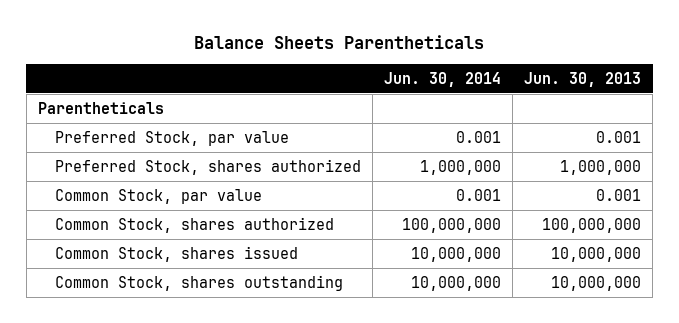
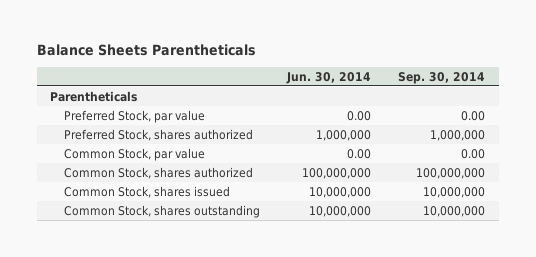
- | Jun. 30, 2014 | Jun. 30, 2013
+ | Jun. 30, 2014 | Sep. 30, 2014
- Preferred Stock, par value | 0.001 | 0.001
+ Preferred Stock, par value | 0.00 | 0.00
- Common Stock, par value | 0.001 | 0.001
+ Common Stock, par value | 0.00 | 0.00

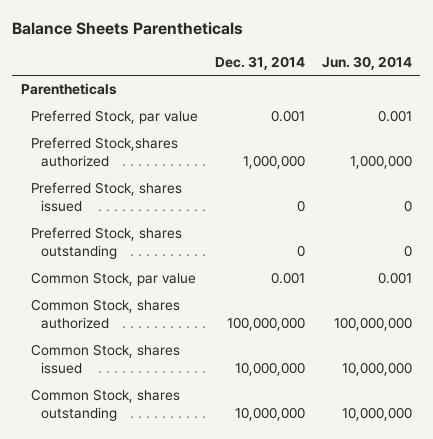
- | Jun. 30, 2014 | Sep. 30, 2014
+ | Dec. 31, 2014 | Jun. 30, 2014
- Preferred Stock, par value | 0.00 | 0.00
- Preferred Stock, shares authorized | 1,000,000 | 1,000,000
- Common Stock, par value | 0.00 | 0.00
+ Preferred Stock, par value | 0.001 | 0.001
+ Preferred Stock,shares authorized | 1,000,000 | 1,000,000
+ Preferred Stock, shares issued | 0 | 0
+ Preferred Stock, shares outstanding | 0 | 0
+ Common Stock, par value | 0.001 | 0.001

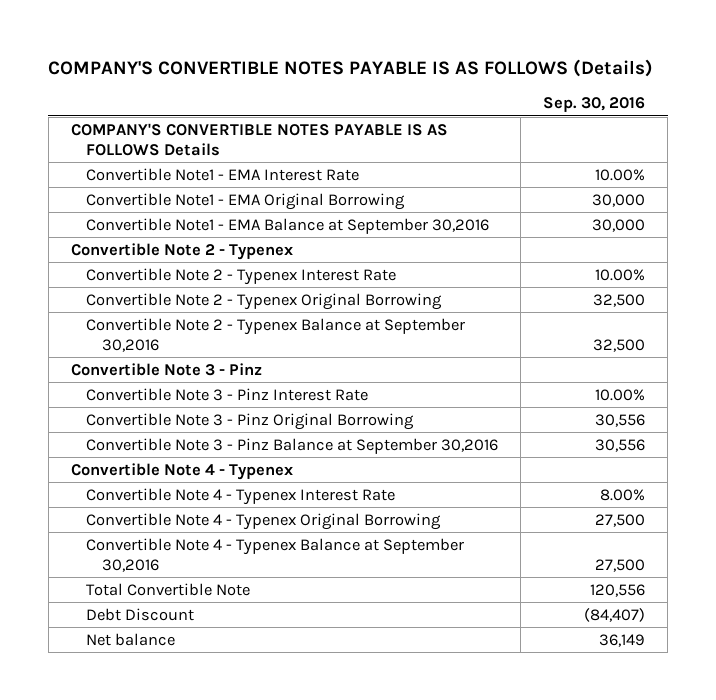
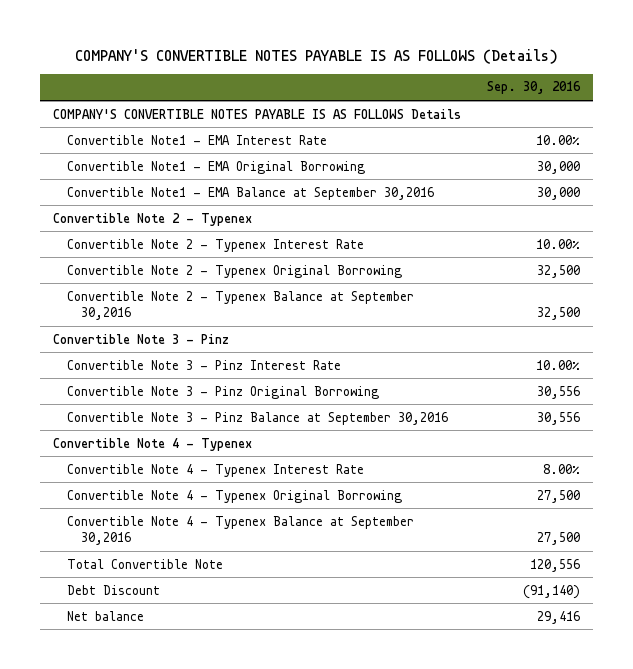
- Debt Discount | (84,407)
- Net balance | 36,149
+ Debt Discount | (91,140)
+ Net balance | 29,416

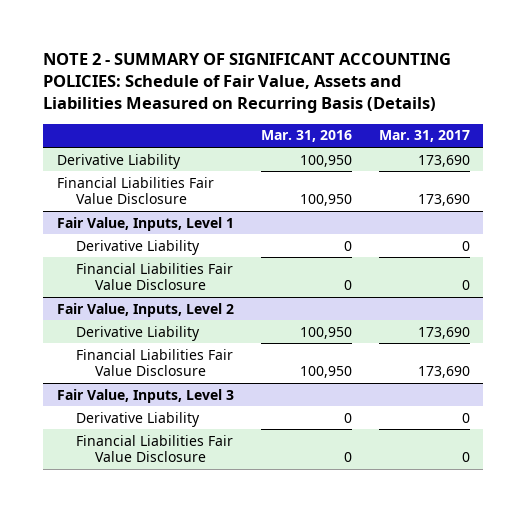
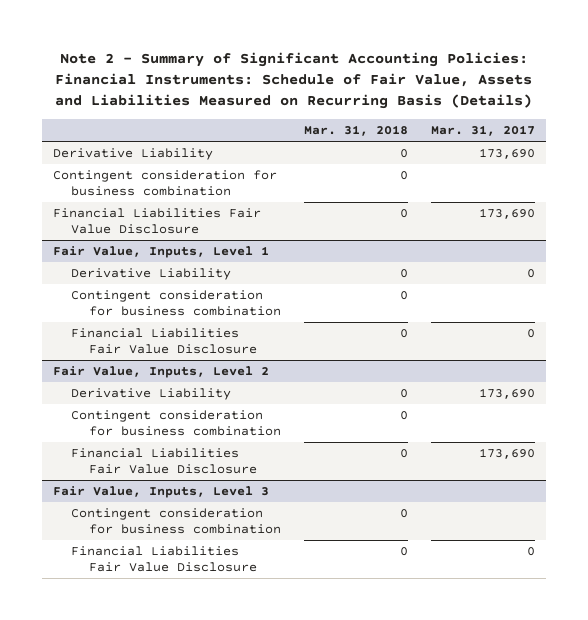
- NOTE 2 - SUMMARY OF SIGNIFICANT ACCOUNTING POLICIES: Schedule of Fair Value, Assets and Liabilities Measured on Recurring Basis (Details)
+ Note 2 - Summary of Significant Accounting Policies: Financial Instruments: Schedule of Fair Value, Assets and Liabilities Measured on Recurring Basis (Details)
- | Mar. 31, 2016 | Mar. 31, 2017
+ | Mar. 31, 2018 | Mar. 31, 2017
+ Contingent consideration for business combination | 0 |
@ Fair Value, Inputs, Level 1
+ Contingent consideration for business combination | 0 |
@ Fair Value, Inputs, Level 2
+ Contingent consideration for business combination | 0 |
@ Fair Value, Inputs, Level 3
- Derivative Liability | 0 | 0
+ Contingent consideration for business combination | 0 |

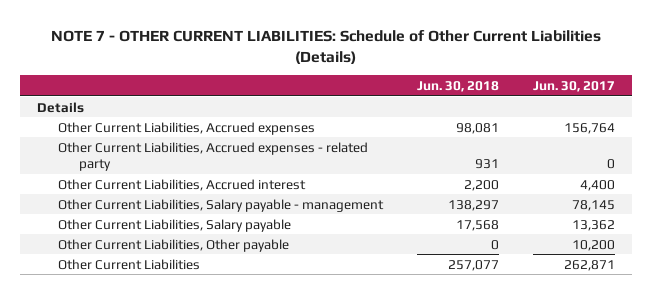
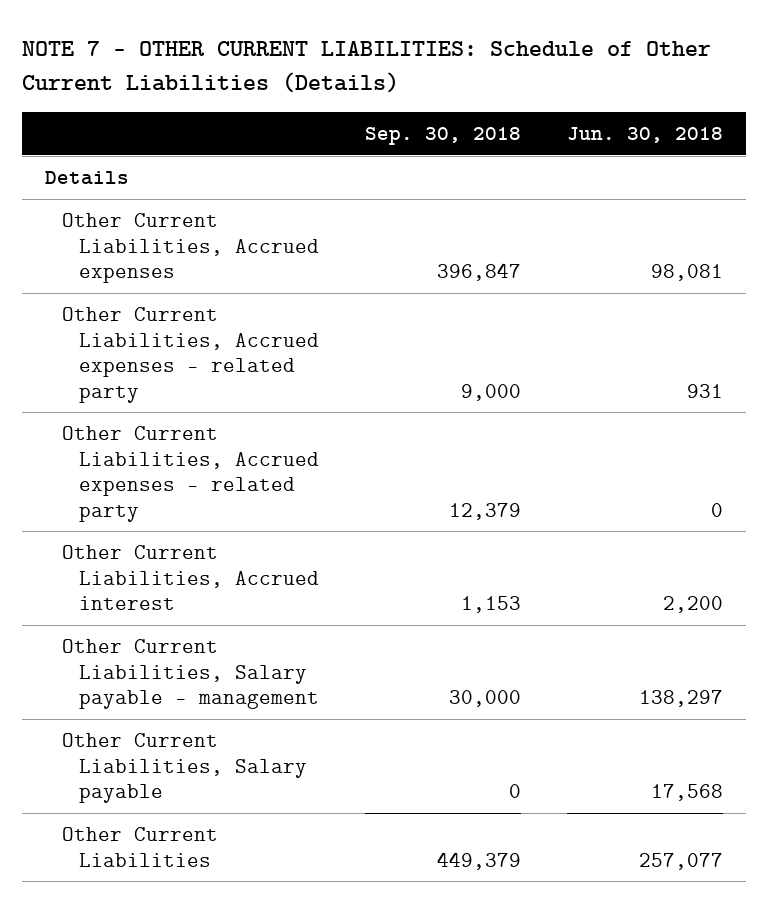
- | Jun. 30, 2018 | Jun. 30, 2017
+ | Sep. 30, 2018 | Jun. 30, 2018
+ Other Current Liabilities, Accrued expenses - related party | 12,379 | 0
- Other Current Liabilities, Other payable | 0 | 10,200

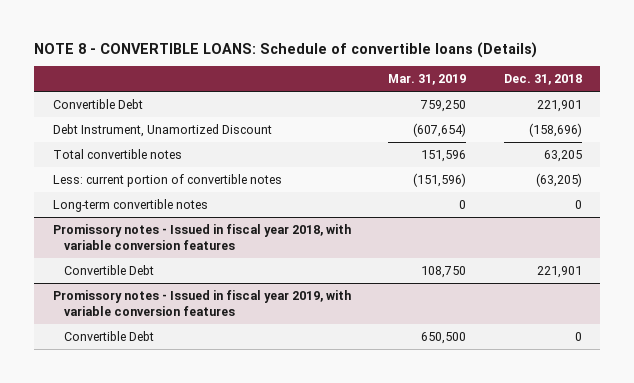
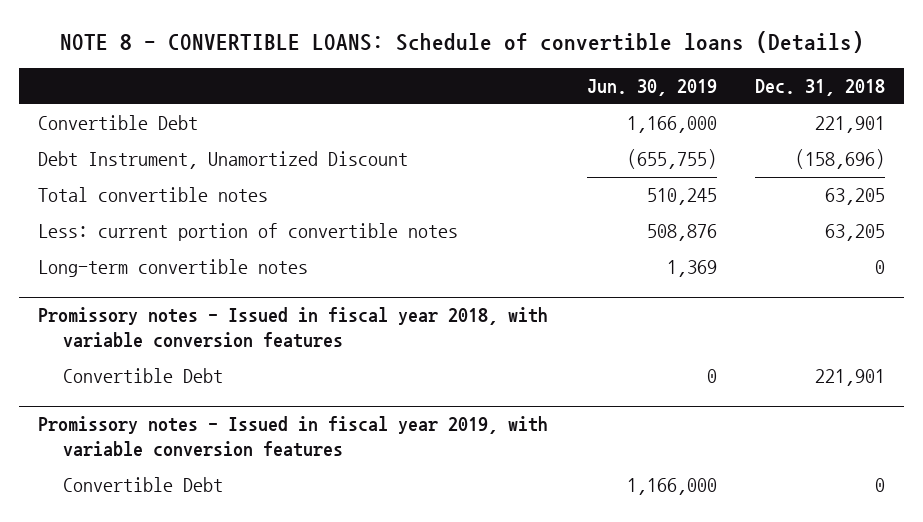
- | Mar. 31, 2019 | Dec. 31, 2018
+ | Jun. 30, 2019 | Dec. 31, 2018
- Less: current portion of convertible notes | (151,596) | (63,205)
+ Less: current portion of convertible notes | 508,876 | 63,205

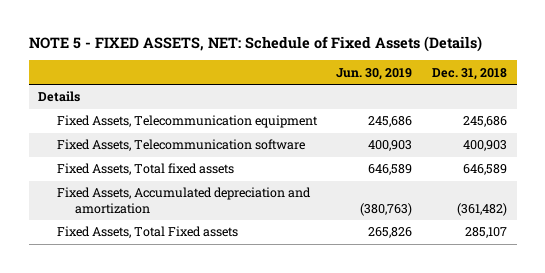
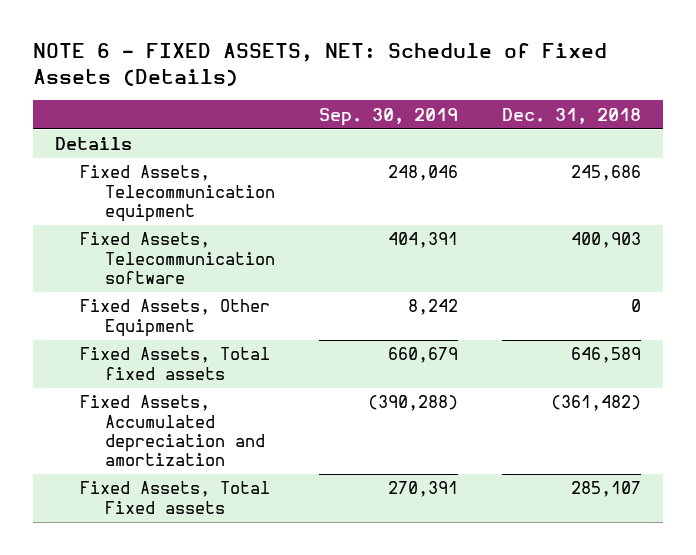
- NOTE 5 - FIXED ASSETS, NET: Schedule of Fixed Assets (Details)
+ NOTE 6 - FIXED ASSETS, NET: Schedule of Fixed Assets (Details)
- | Jun. 30, 2019 | Dec. 31, 2018
+ | Sep. 30, 2019 | Dec. 31, 2018
+ Fixed Assets, Other Equipment | 8,242 | 0

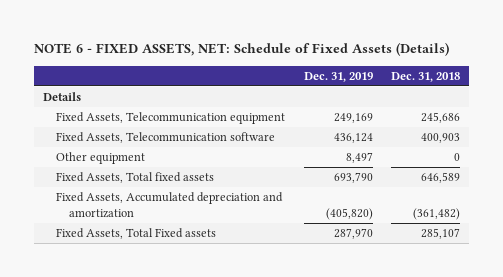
- | Sep. 30, 2019 | Dec. 31, 2018
+ | Dec. 31, 2019 | Dec. 31, 2018
- Fixed Assets, Other Equipment | 8,242 | 0
+ Other equipment | 8,497 | 0

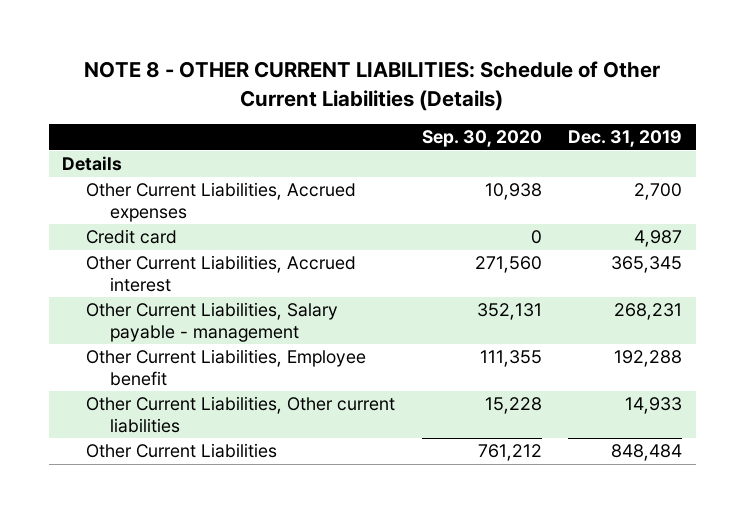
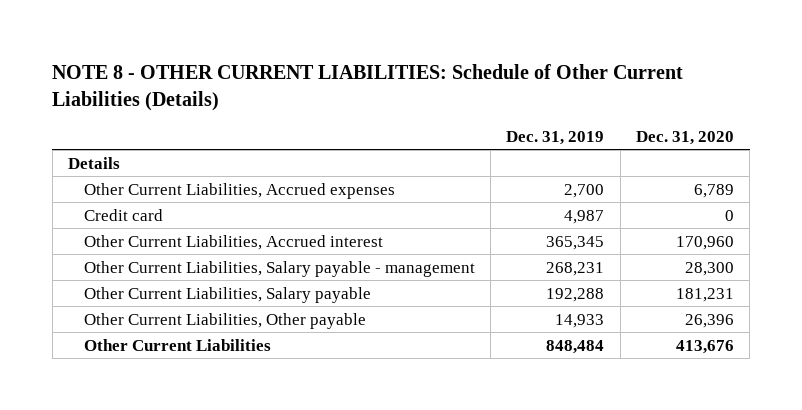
- | Sep. 30, 2020 | Dec. 31, 2019
+ | Dec. 31, 2019 | Dec. 31, 2020
- Other Current Liabilities, Employee benefit | 111,355 | 192,288
- Other Current Liabilities, Other current liabilities | 15,228 | 14,933
+ Other Current Liabilities, Salary payable | 192,288 | 181,231
+ Other Current Liabilities, Other payable | 14,933 | 26,396

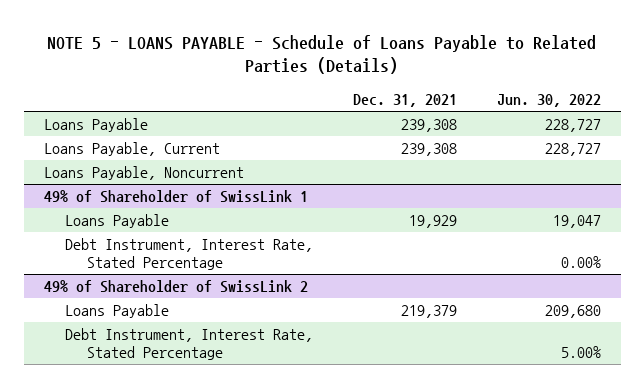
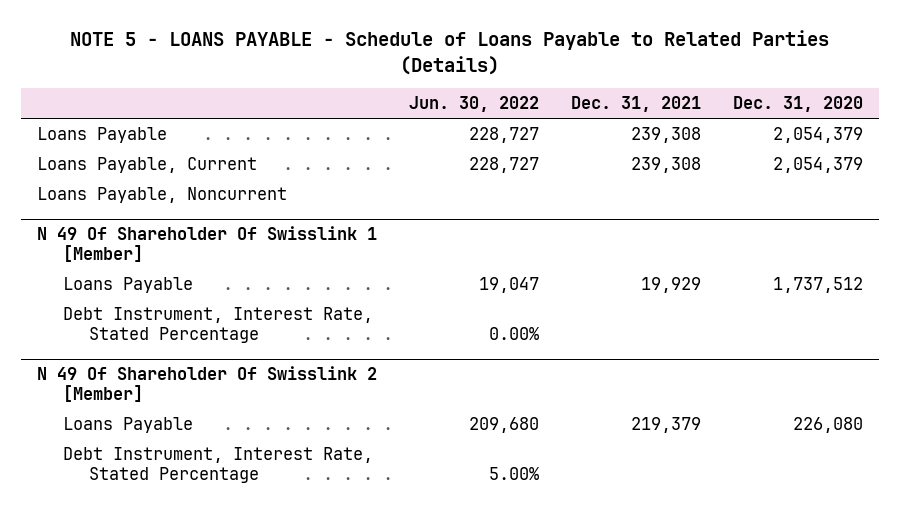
- | Dec. 31, 2021 | Jun. 30, 2022
+ | Jun. 30, 2022 | Dec. 31, 2021 | Dec. 31, 2020
- 49% of Shareholder of SwissLink 1
+ N 49 Of Shareholder Of Swisslink 1 [Member]
- 49% of Shareholder of SwissLink 2
+ N 49 Of Shareholder Of Swisslink 2 [Member]

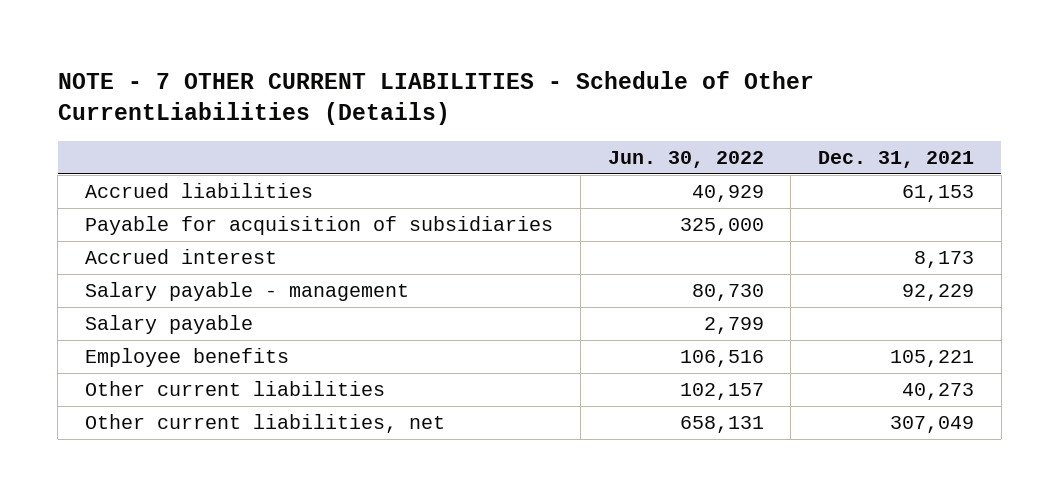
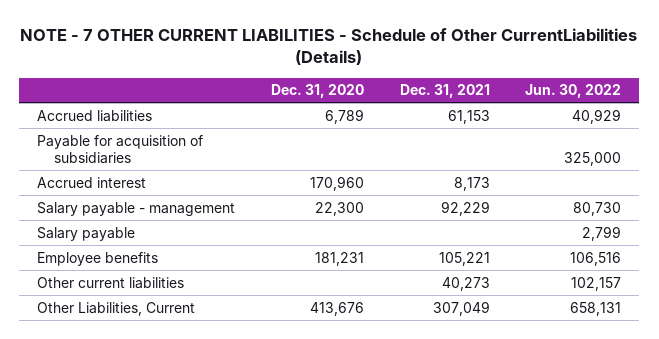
- | Jun. 30, 2022 | Dec. 31, 2021
+ | Dec. 31, 2020 | Dec. 31, 2021 | Jun. 30, 2022
- Other current liabilities, net | 658,131 | 307,049
+ Other Liabilities, Current | 413,676 | 307,049 | 658,131

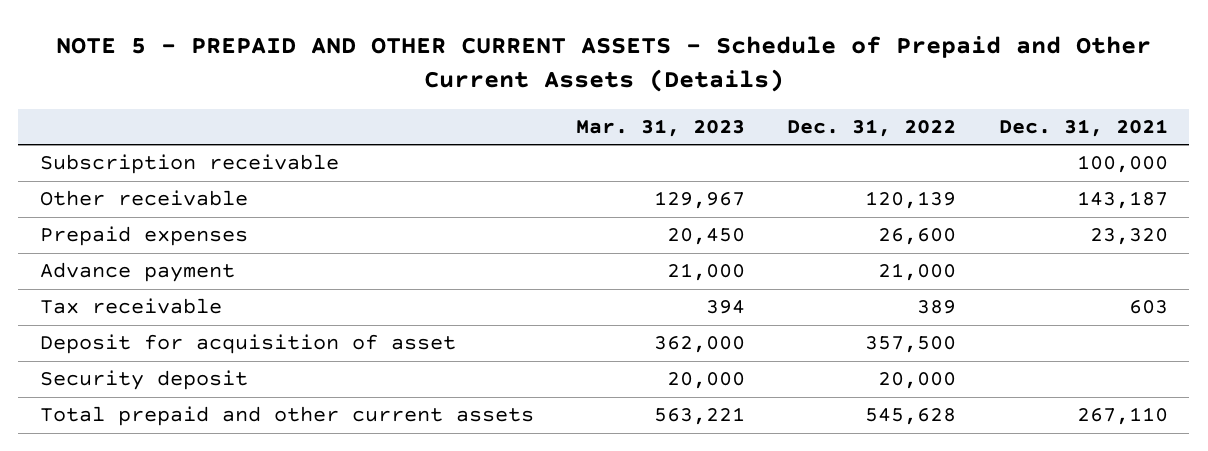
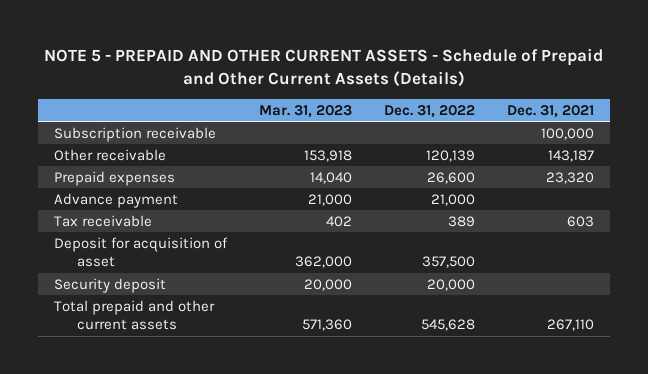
- Other receivable | 129,967 | 120,139 | 143,187
- Prepaid expenses | 20,450 | 26,600 | 23,320
+ Other receivable | 153,918 | 120,139 | 143,187
+ Prepaid expenses | 14,040 | 26,600 | 23,320
- Tax receivable | 394 | 389 | 603
+ Tax receivable | 402 | 389 | 603
- Total prepaid and other current assets | 563,221 | 545,628 | 267,110
+ Total prepaid and other current assets | 571,360 | 545,628 | 267,110

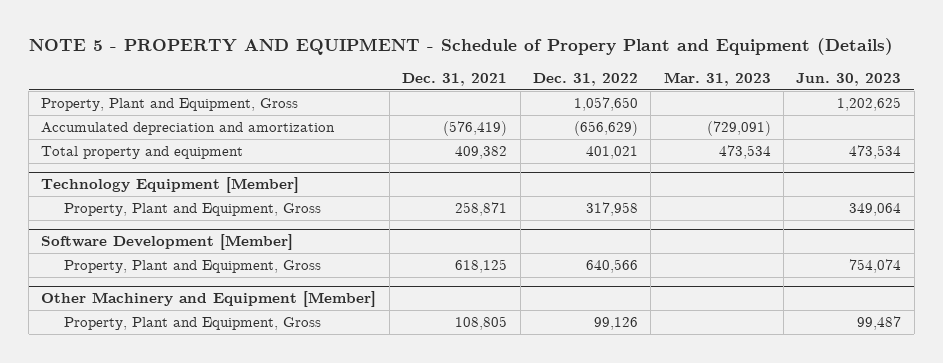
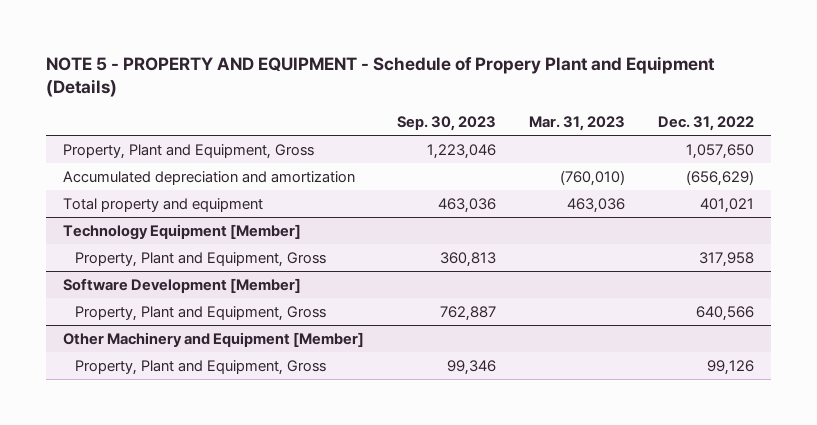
- | Dec. 31, 2021 | Dec. 31, 2022 | Mar. 31, 2023 | Jun. 30, 2023
+ | Sep. 30, 2023 | Mar. 31, 2023 | Dec. 31, 2022
- Accumulated depreciation and amortization | (576,419) | (656,629) | (729,091) |
- Total property and equipment | 409,382 | 401,021 | 473,534 | 473,534
+ Accumulated depreciation and amortization | | (760,010) | (656,629)
+ Total property and equipment | 463,036 | 463,036 | 401,021

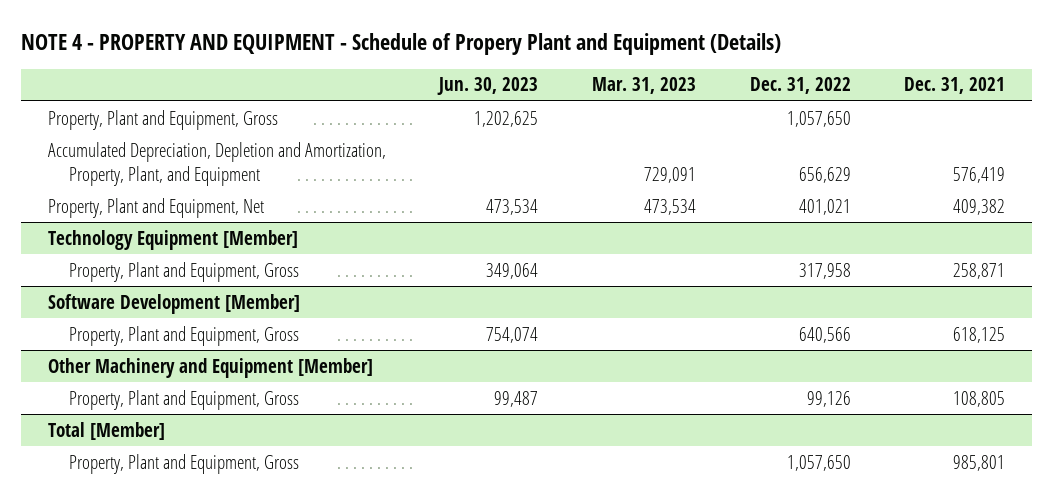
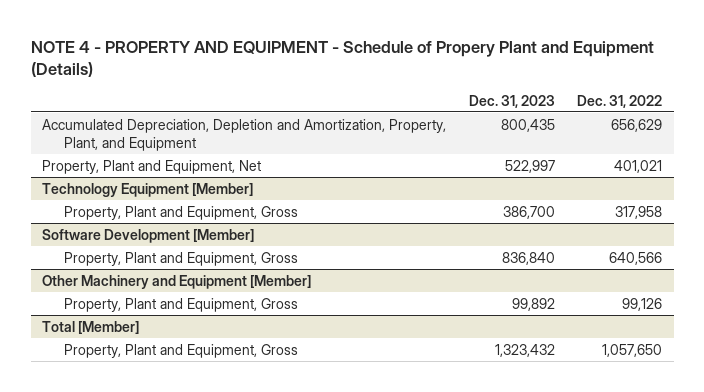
- | Jun. 30, 2023 | Mar. 31, 2023 | Dec. 31, 2022 | Dec. 31, 2021
+ | Dec. 31, 2023 | Dec. 31, 2022
- Property, Plant and Equipment, Gross | 1,202,625 | | 1,057,650 |

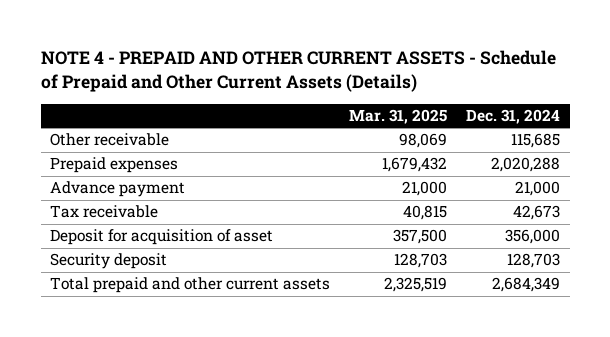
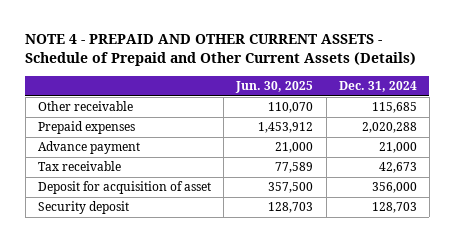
- | Mar. 31, 2025 | Dec. 31, 2024
+ | Jun. 30, 2025 | Dec. 31, 2024
- Total prepaid and other current assets | 2,325,519 | 2,684,349

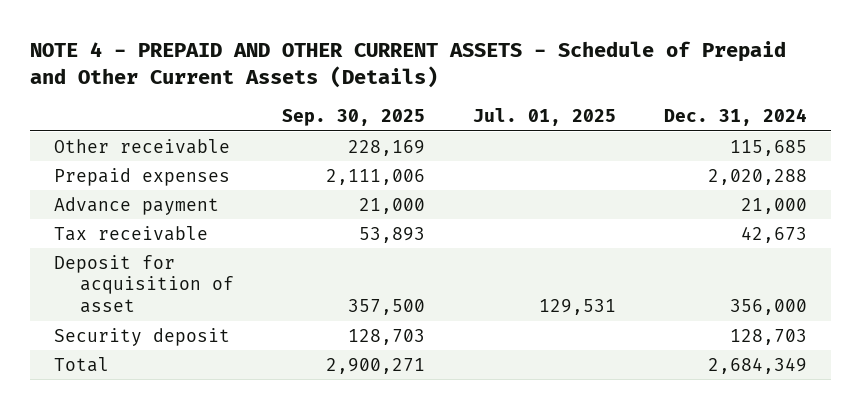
- | Jun. 30, 2025 | Dec. 31, 2024
+ | Sep. 30, 2025 | Jul. 01, 2025 | Dec. 31, 2024
+ Total | 2,900,271 | | 2,684,349

